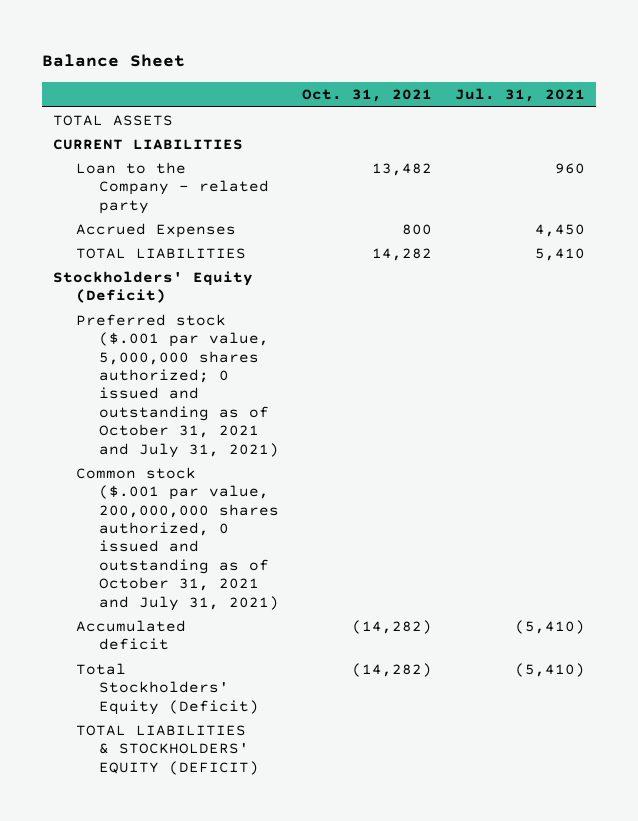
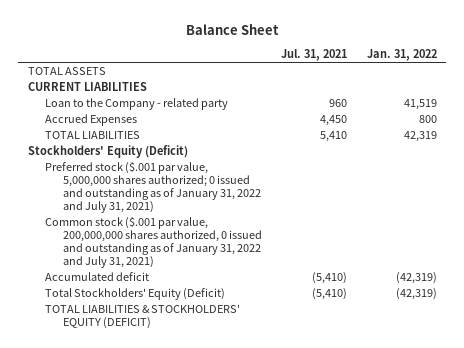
- | Oct. 31, 2021 | Jul. 31, 2021
+ | Jul. 31, 2021 | Jan. 31, 2022
- Preferred stock ($.001 par value, 5,000,000 shares authorized; 0 issued and outstanding as of October 31, 2021 and July 31, 2021)
- Common stock ($.001 par value, 200,000,000 shares authorized, 0 issued and outstanding as of October 31, 2021 and July 31, 2021)
+ Preferred stock ($.001 par value, 5,000,000 shares authorized; 0 issued and outstanding as of January 31, 2022 and July 31, 2021)
+ Common stock ($.001 par value, 200,000,000 shares authorized, 0 issued and outstanding as of January 31, 2022 and July 31, 2021)

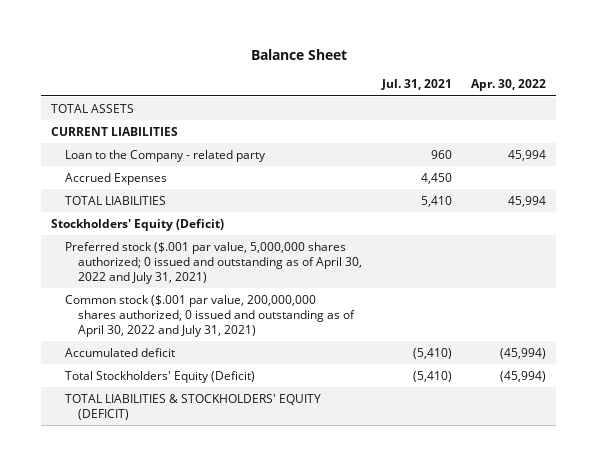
- | Jul. 31, 2021 | Jan. 31, 2022
+ | Jul. 31, 2021 | Apr. 30, 2022
- Preferred stock ($.001 par value, 5,000,000 shares authorized; 0 issued and outstanding as of January 31, 2022 and July 31, 2021)
- Common stock ($.001 par value, 200,000,000 shares authorized, 0 issued and outstanding as of January 31, 2022 and July 31, 2021)
+ Preferred stock ($.001 par value, 5,000,000 shares authorized; 0 issued and outstanding as of April 30, 2022 and July 31, 2021)
+ Common stock ($.001 par value, 200,000,000 shares authorized, 0 issued and outstanding as of April 30, 2022 and July 31, 2021)

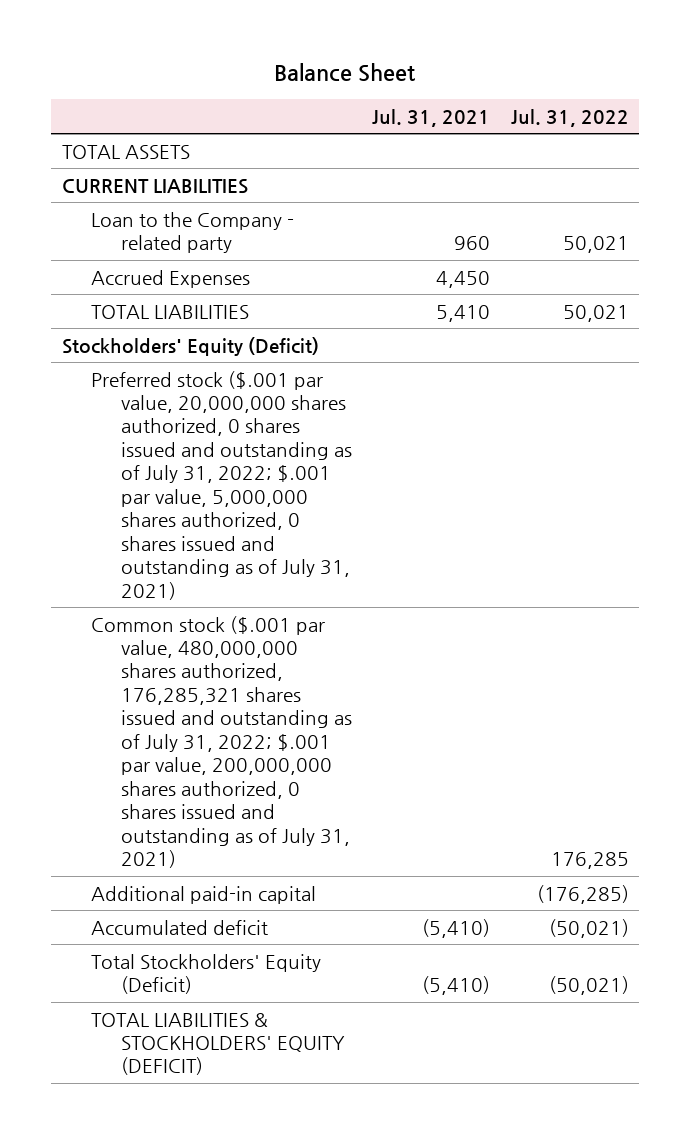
- | Jul. 31, 2021 | Apr. 30, 2022
+ | Jul. 31, 2021 | Jul. 31, 2022
- Preferred stock ($.001 par value, 5,000,000 shares authorized; 0 issued and outstanding as of April 30, 2022 and July 31, 2021)
- Common stock ($.001 par value, 200,000,000 shares authorized, 0 issued and outstanding as of April 30, 2022 and July 31, 2021)
+ Preferred stock ($.001 par value, 20,000,000 shares authorized, 0 shares issued and outstanding as of July 31, 2022; $.001 par value, 5,000,000 shares authorized, 0 shares issued and outstanding as of July 31, 2021)
+ Common stock ($.001 par value, 480,000,000 shares authorized, 176,285,321 shares issued and outstanding as of July 31, 2022; $.001 par value, 200,000,000 shares authorized, 0 shares issued and outstanding as of July 31, 2021) | | 176,285
+ Additional paid-in capital | | (176,285)

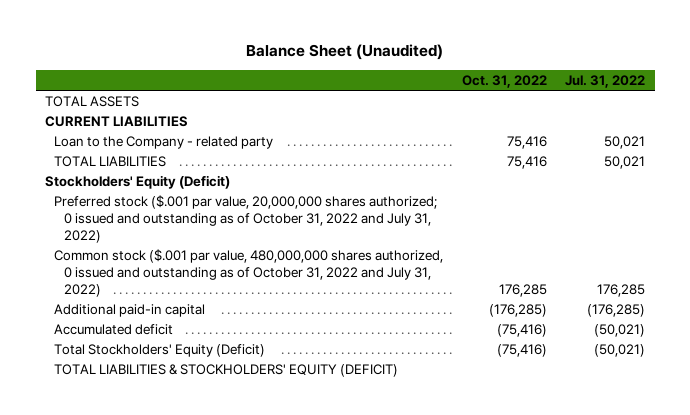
- Balance Sheet
+ Balance Sheet (Unaudited)
- | Jul. 31, 2021 | Jul. 31, 2022
+ | Oct. 31, 2022 | Jul. 31, 2022
- Accrued Expenses | 4,450 |
- Preferred stock ($.001 par value, 20,000,000 shares authorized, 0 shares issued and outstanding as of July 31, 2022; $.001 par value, 5,000,000 shares authorized, 0 shares issued and outstanding as of July 31, 2021)
- Common stock ($.001 par value, 480,000,000 shares authorized, 176,285,321 shares issued and outstanding as of July 31, 2022; $.001 par value, 200,000,000 shares authorized, 0 shares issued and outstanding as of July 31, 2021) | | 176,285
+ Preferred stock ($.001 par value, 20,000,000 shares authorized; 0 issued and outstanding as of October 31, 2022 and July 31, 2022)
+ Common stock ($.001 par value, 480,000,000 shares authorized, 0 issued and outstanding as of October 31, 2022 and July 31, 2022) | 176,285 | 176,285

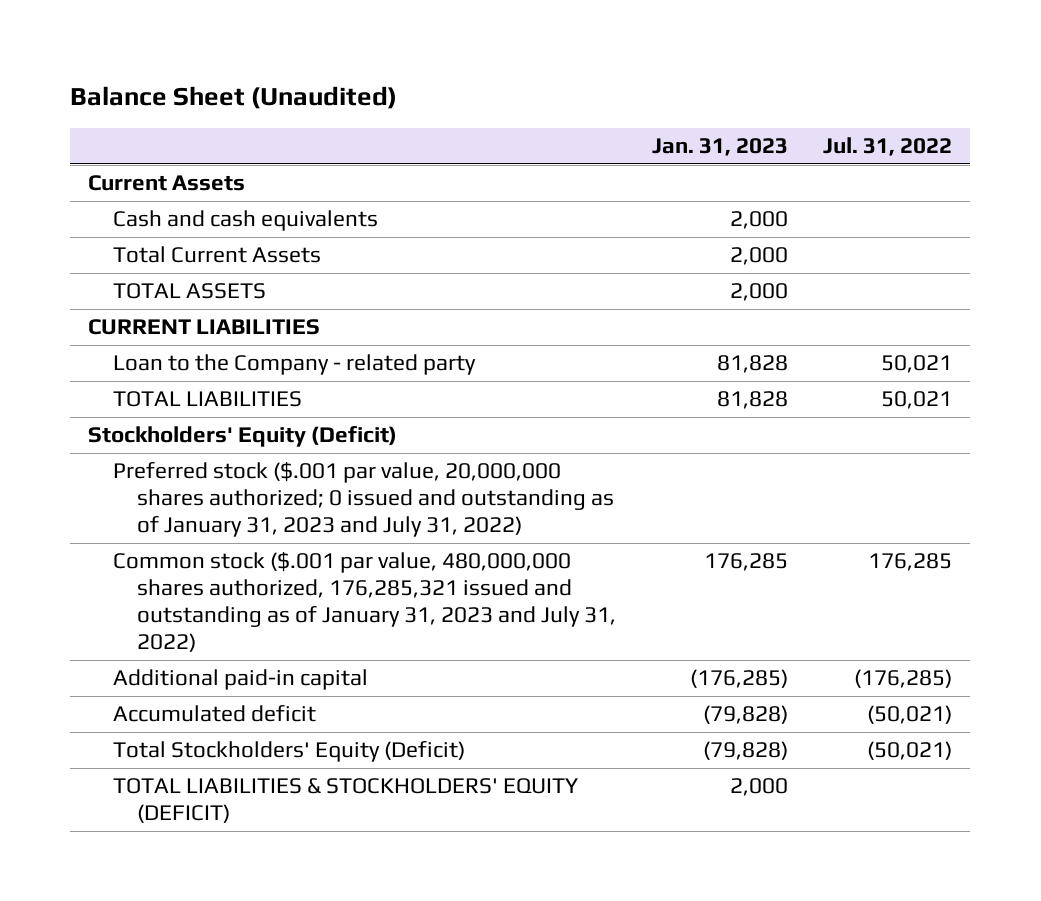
- | Oct. 31, 2022 | Jul. 31, 2022
+ | Jan. 31, 2023 | Jul. 31, 2022
+ Current Assets
+ Cash and cash equivalents | 2,000 |
+ Total Current Assets | 2,000 |
- Preferred stock ($.001 par value, 20,000,000 shares authorized; 0 issued and outstanding as of October 31, 2022 and July 31, 2022)
- Common stock ($.001 par value, 480,000,000 shares authorized, 0 issued and outstanding as of October 31, 2022 and July 31, 2022) | 176,285 | 176,285
+ Preferred stock ($.001 par value, 20,000,000 shares authorized; 0 issued and outstanding as of January 31, 2023 and July 31, 2022)
+ Common stock ($.001 par value, 480,000,000 shares authorized, 176,285,321 issued and outstanding as of January 31, 2023 and July 31, 2022) | 176,285 | 176,285

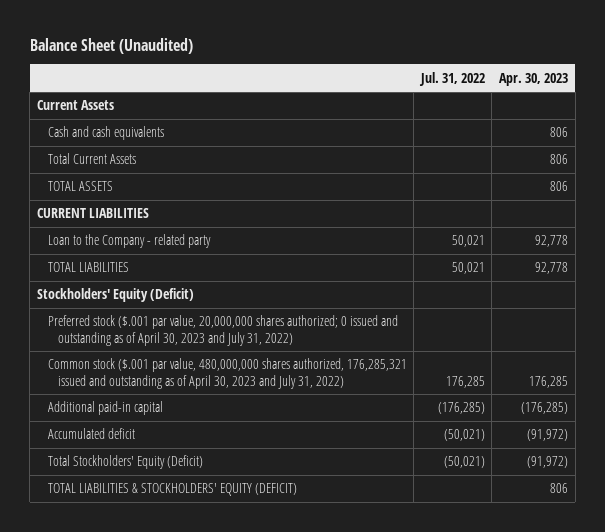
- | Jan. 31, 2023 | Jul. 31, 2022
+ | Jul. 31, 2022 | Apr. 30, 2023
- Preferred stock ($.001 par value, 20,000,000 shares authorized; 0 issued and outstanding as of January 31, 2023 and July 31, 2022)
- Common stock ($.001 par value, 480,000,000 shares authorized, 176,285,321 issued and outstanding as of January 31, 2023 and July 31, 2022) | 176,285 | 176,285
+ Preferred stock ($.001 par value, 20,000,000 shares authorized; 0 issued and outstanding as of April 30, 2023 and July 31, 2022)
+ Common stock ($.001 par value, 480,000,000 shares authorized, 176,285,321 issued and outstanding as of April 30, 2023 and July 31, 2022) | 176,285 | 176,285

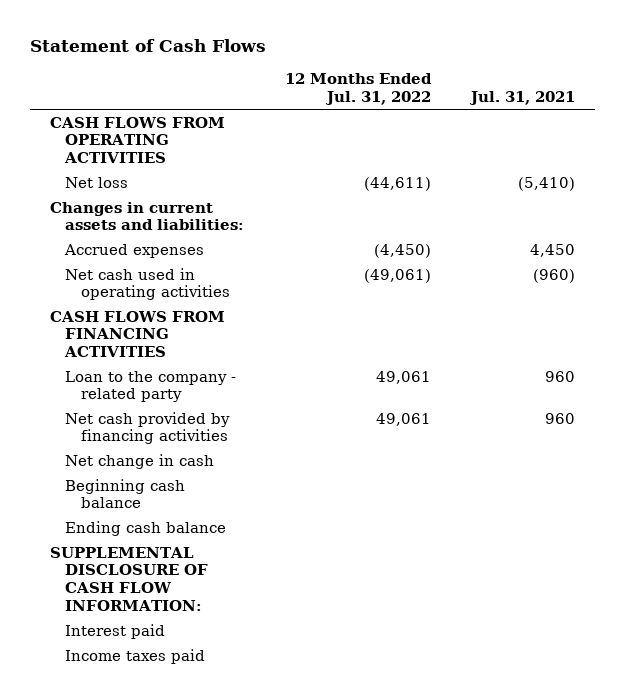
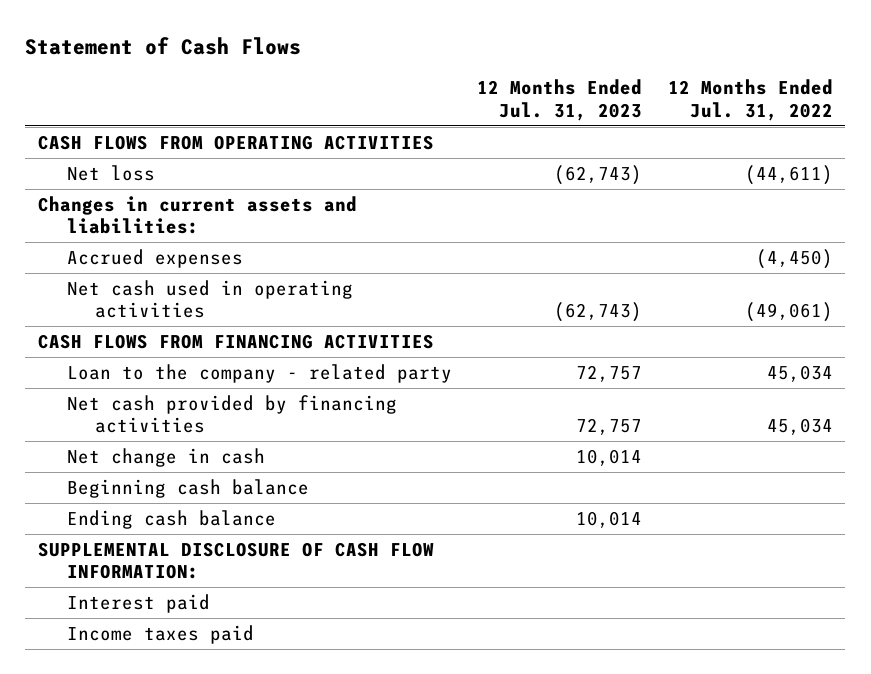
- | 12 Months Ended Jul. 31, 2022 | Jul. 31, 2021
+ | 12 Months Ended Jul. 31, 2023 | 12 Months Ended Jul. 31, 2022
- Loan to the company - related party | 49,061 | 960
- Net cash provided by financing activities | 49,061 | 960
+ Loan to the company - related party | 72,757 | 45,034
+ Net cash provided by financing activities | 72,757 | 45,034

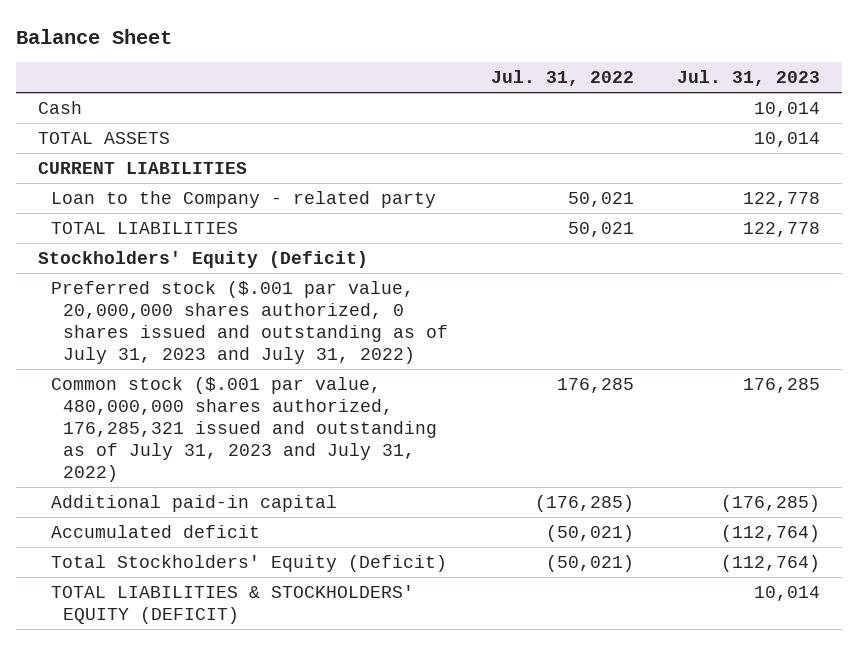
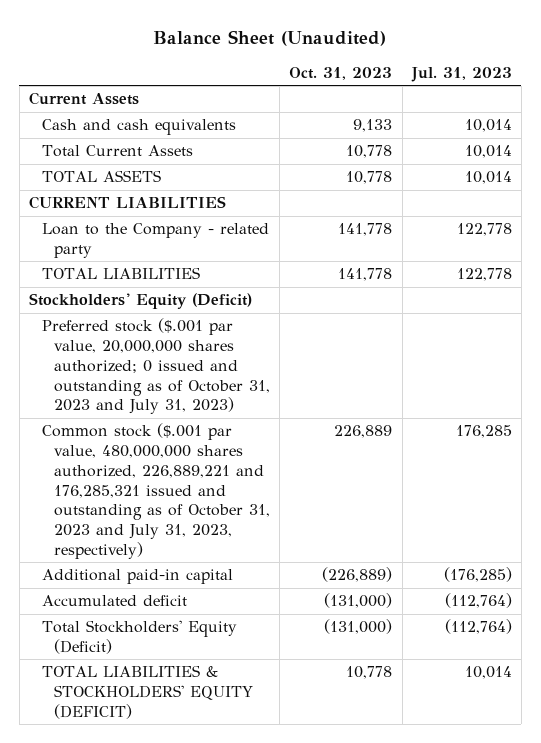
- Balance Sheet
+ Balance Sheet (Unaudited)
- | Jul. 31, 2022 | Jul. 31, 2023
+ | Oct. 31, 2023 | Jul. 31, 2023
- Cash | | 10,014
+ Current Assets
+ Cash and cash equivalents | 9,133 | 10,014
+ Total Current Assets | 10,778 | 10,014
- Preferred stock ($.001 par value, 20,000,000 shares authorized, 0 shares issued and outstanding as of July 31, 2023 and July 31, 2022)
- Common stock ($.001 par value, 480,000,000 shares authorized, 176,285,321 issued and outstanding as of July 31, 2023 and July 31, 2022) | 176,285 | 176,285
+ Preferred stock ($.001 par value, 20,000,000 shares authorized; 0 issued and outstanding as of October 31, 2023 and July 31, 2023)
+ Common stock ($.001 par value, 480,000,000 shares authorized, 226,889,221 and 176,285,321 issued and outstanding as of October 31, 2023 and July 31, 2023, respectively) | 226,889 | 176,285

